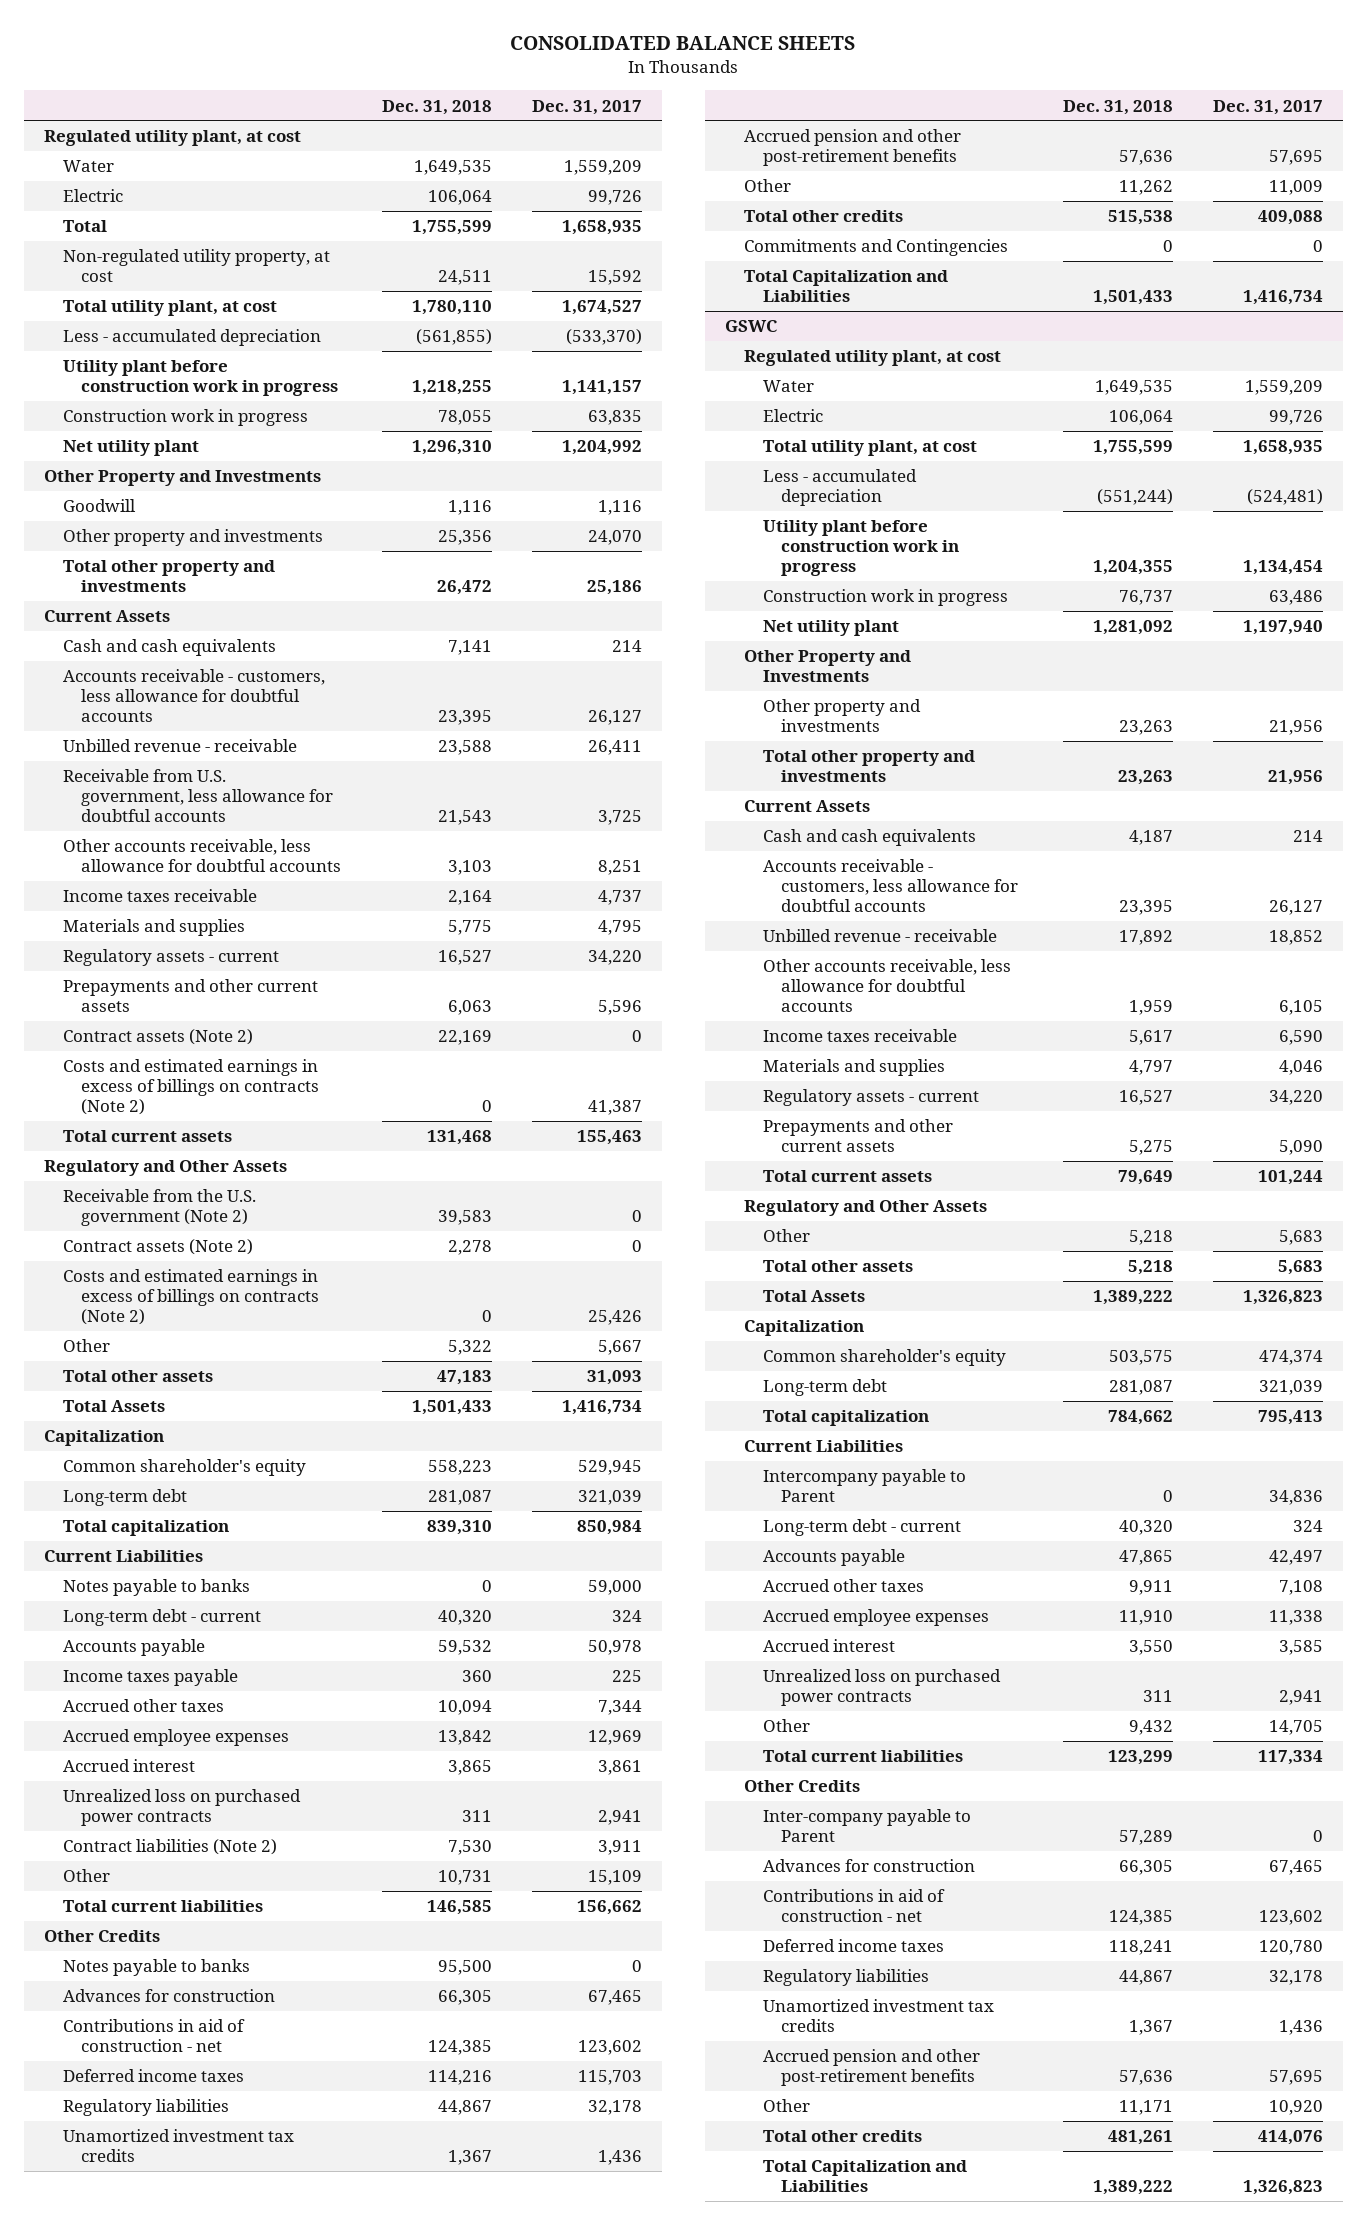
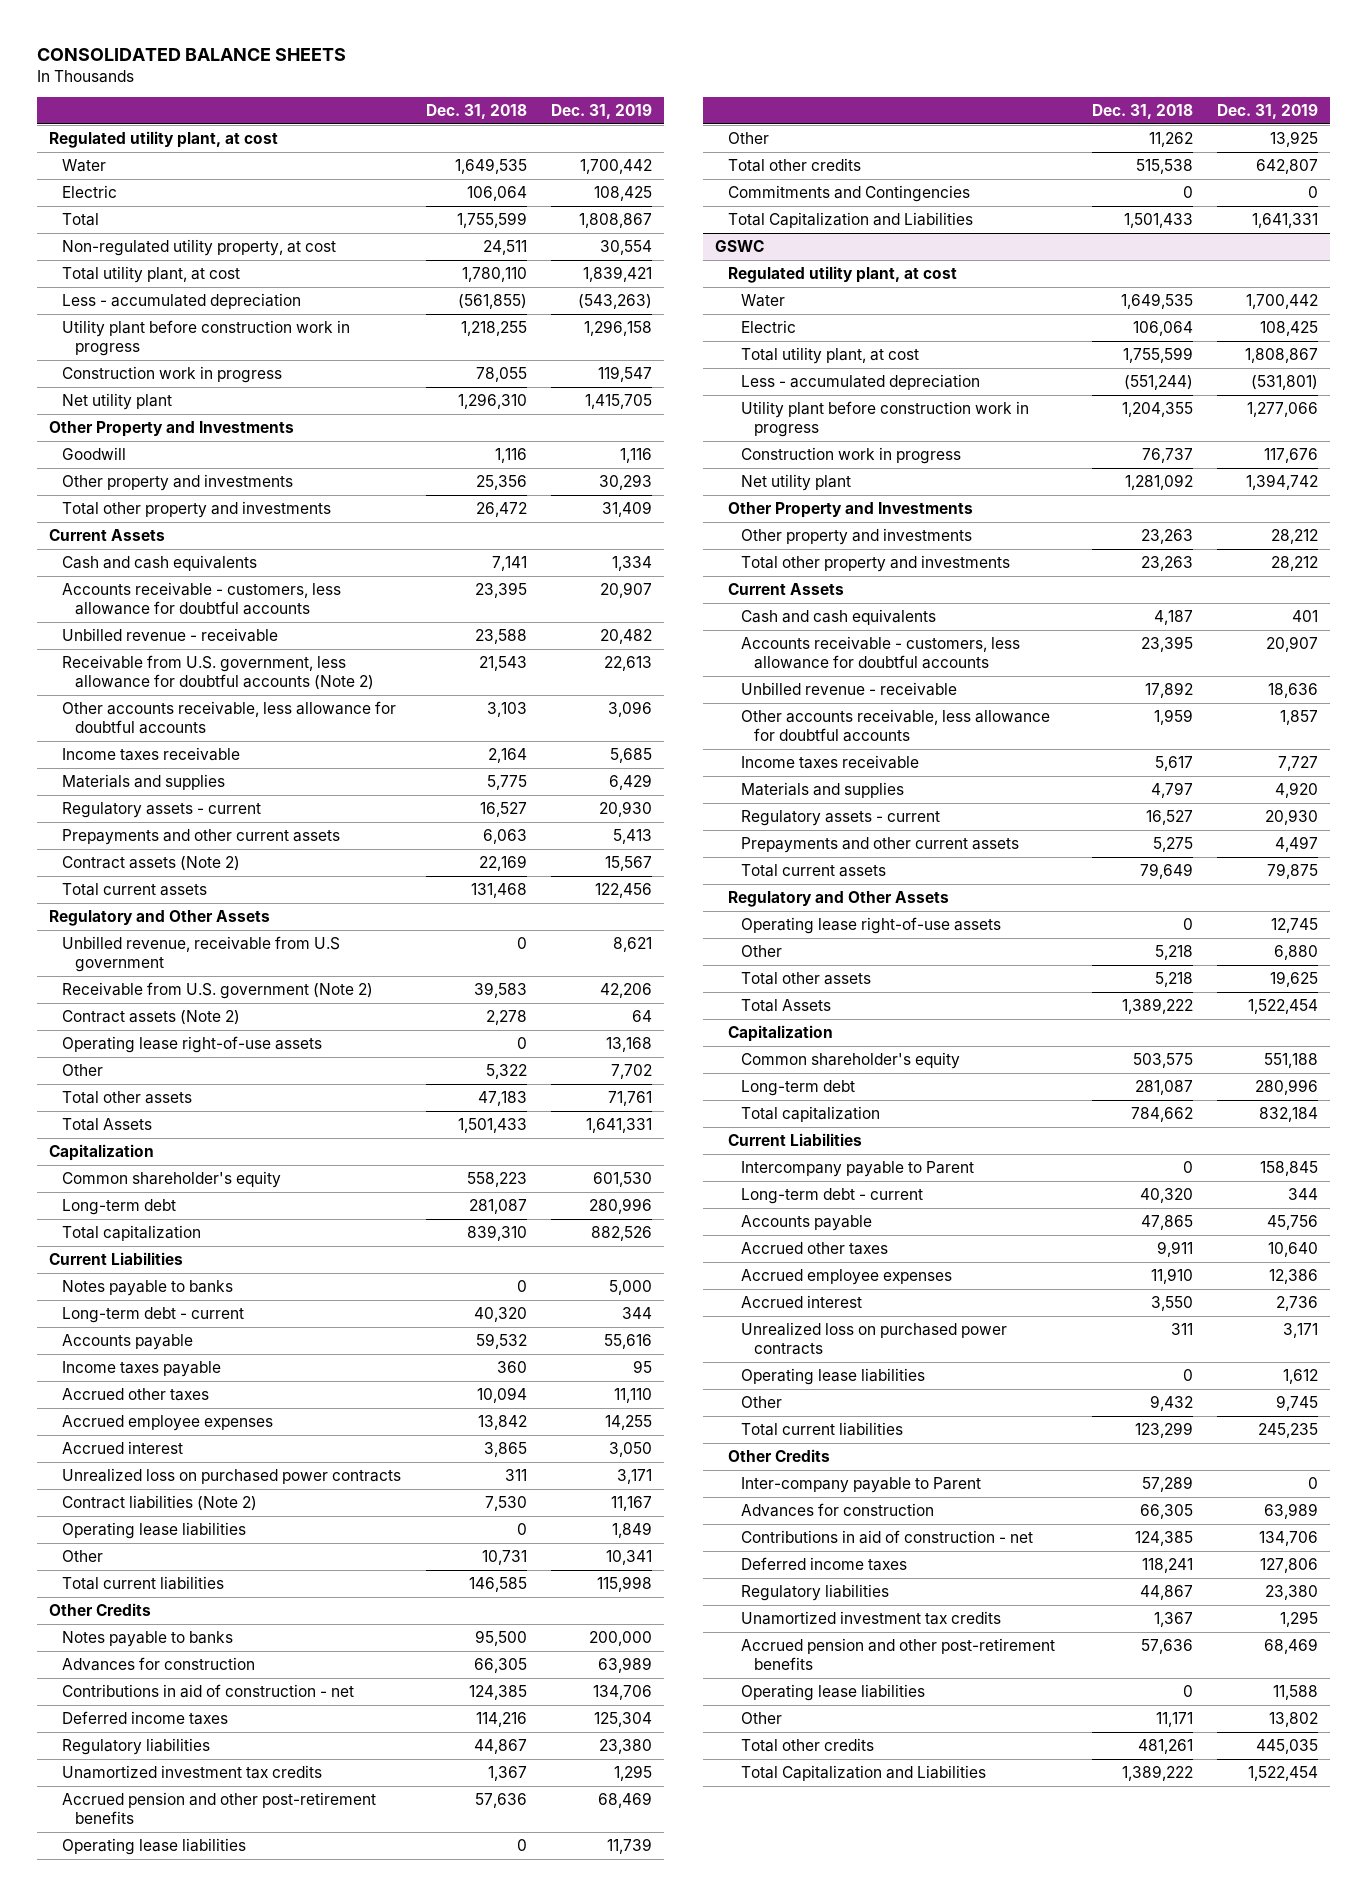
- | Dec. 31, 2018 | Dec. 31, 2017
+ | Dec. 31, 2018 | Dec. 31, 2019
- Receivable from U.S. government, less allowance for doubtful accounts | 21,543 | 3,725
+ Receivable from U.S. government, less allowance for doubtful accounts (Note 2) | 21,543 | 22,613
- Costs and estimated earnings in excess of billings on contracts (Note 2) | 0 | 41,387
- Receivable from the U.S. government (Note 2) | 39,583 | 0
+ Unbilled revenue, receivable from U.S government | 0 | 8,621
+ Receivable from U.S. government (Note 2) | 39,583 | 42,206
- Costs and estimated earnings in excess of billings on contracts (Note 2) | 0 | 25,426
+ Operating lease right-of-use assets | 0 | 13,168
+ Operating lease liabilities | 0 | 1,849
+ Operating lease liabilities | 0 | 11,739
@ GSWC
+ Operating lease right-of-use assets | 0 | 12,745
+ Operating lease liabilities | 0 | 1,612
+ Operating lease liabilities | 0 | 11,588

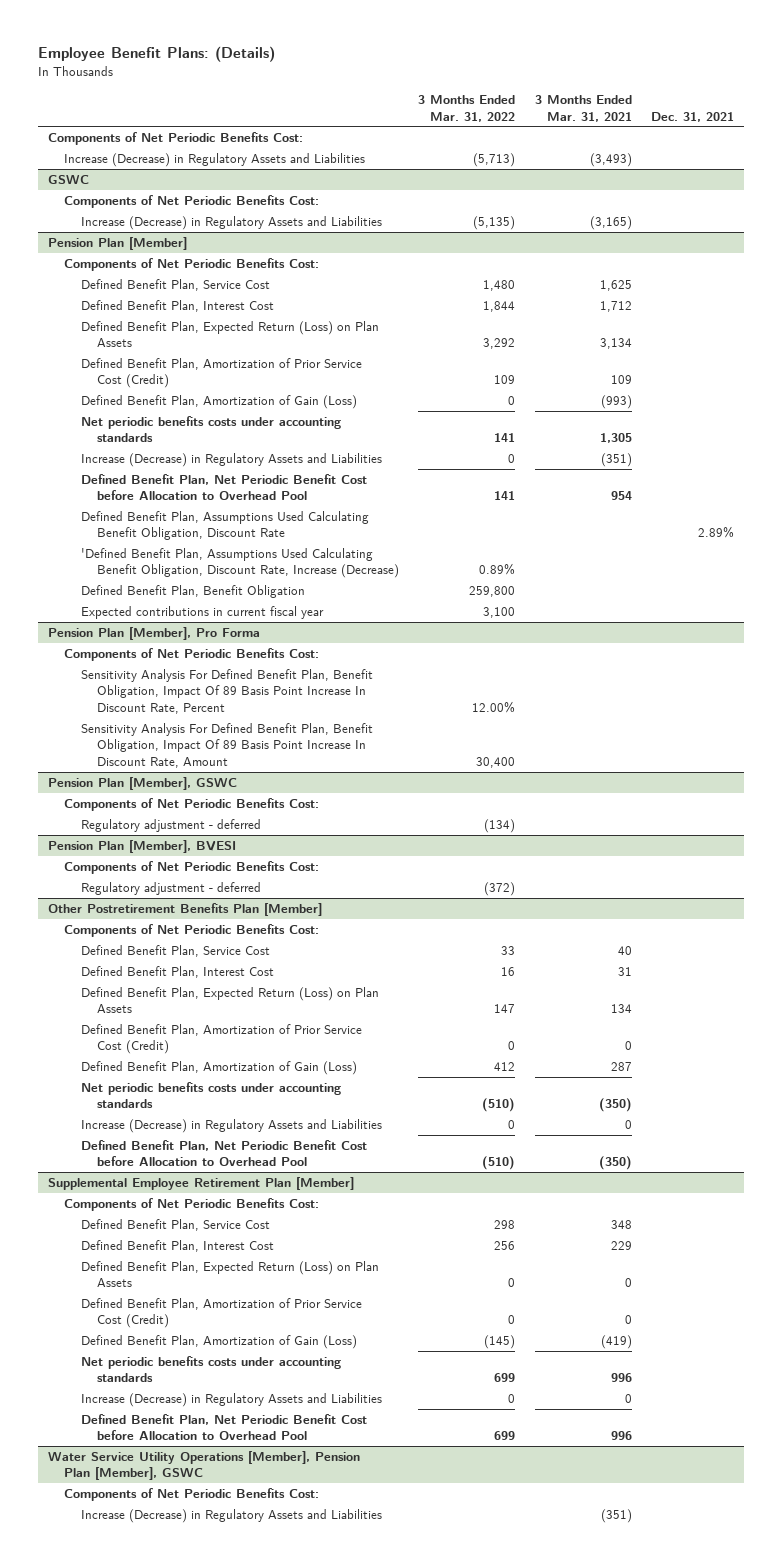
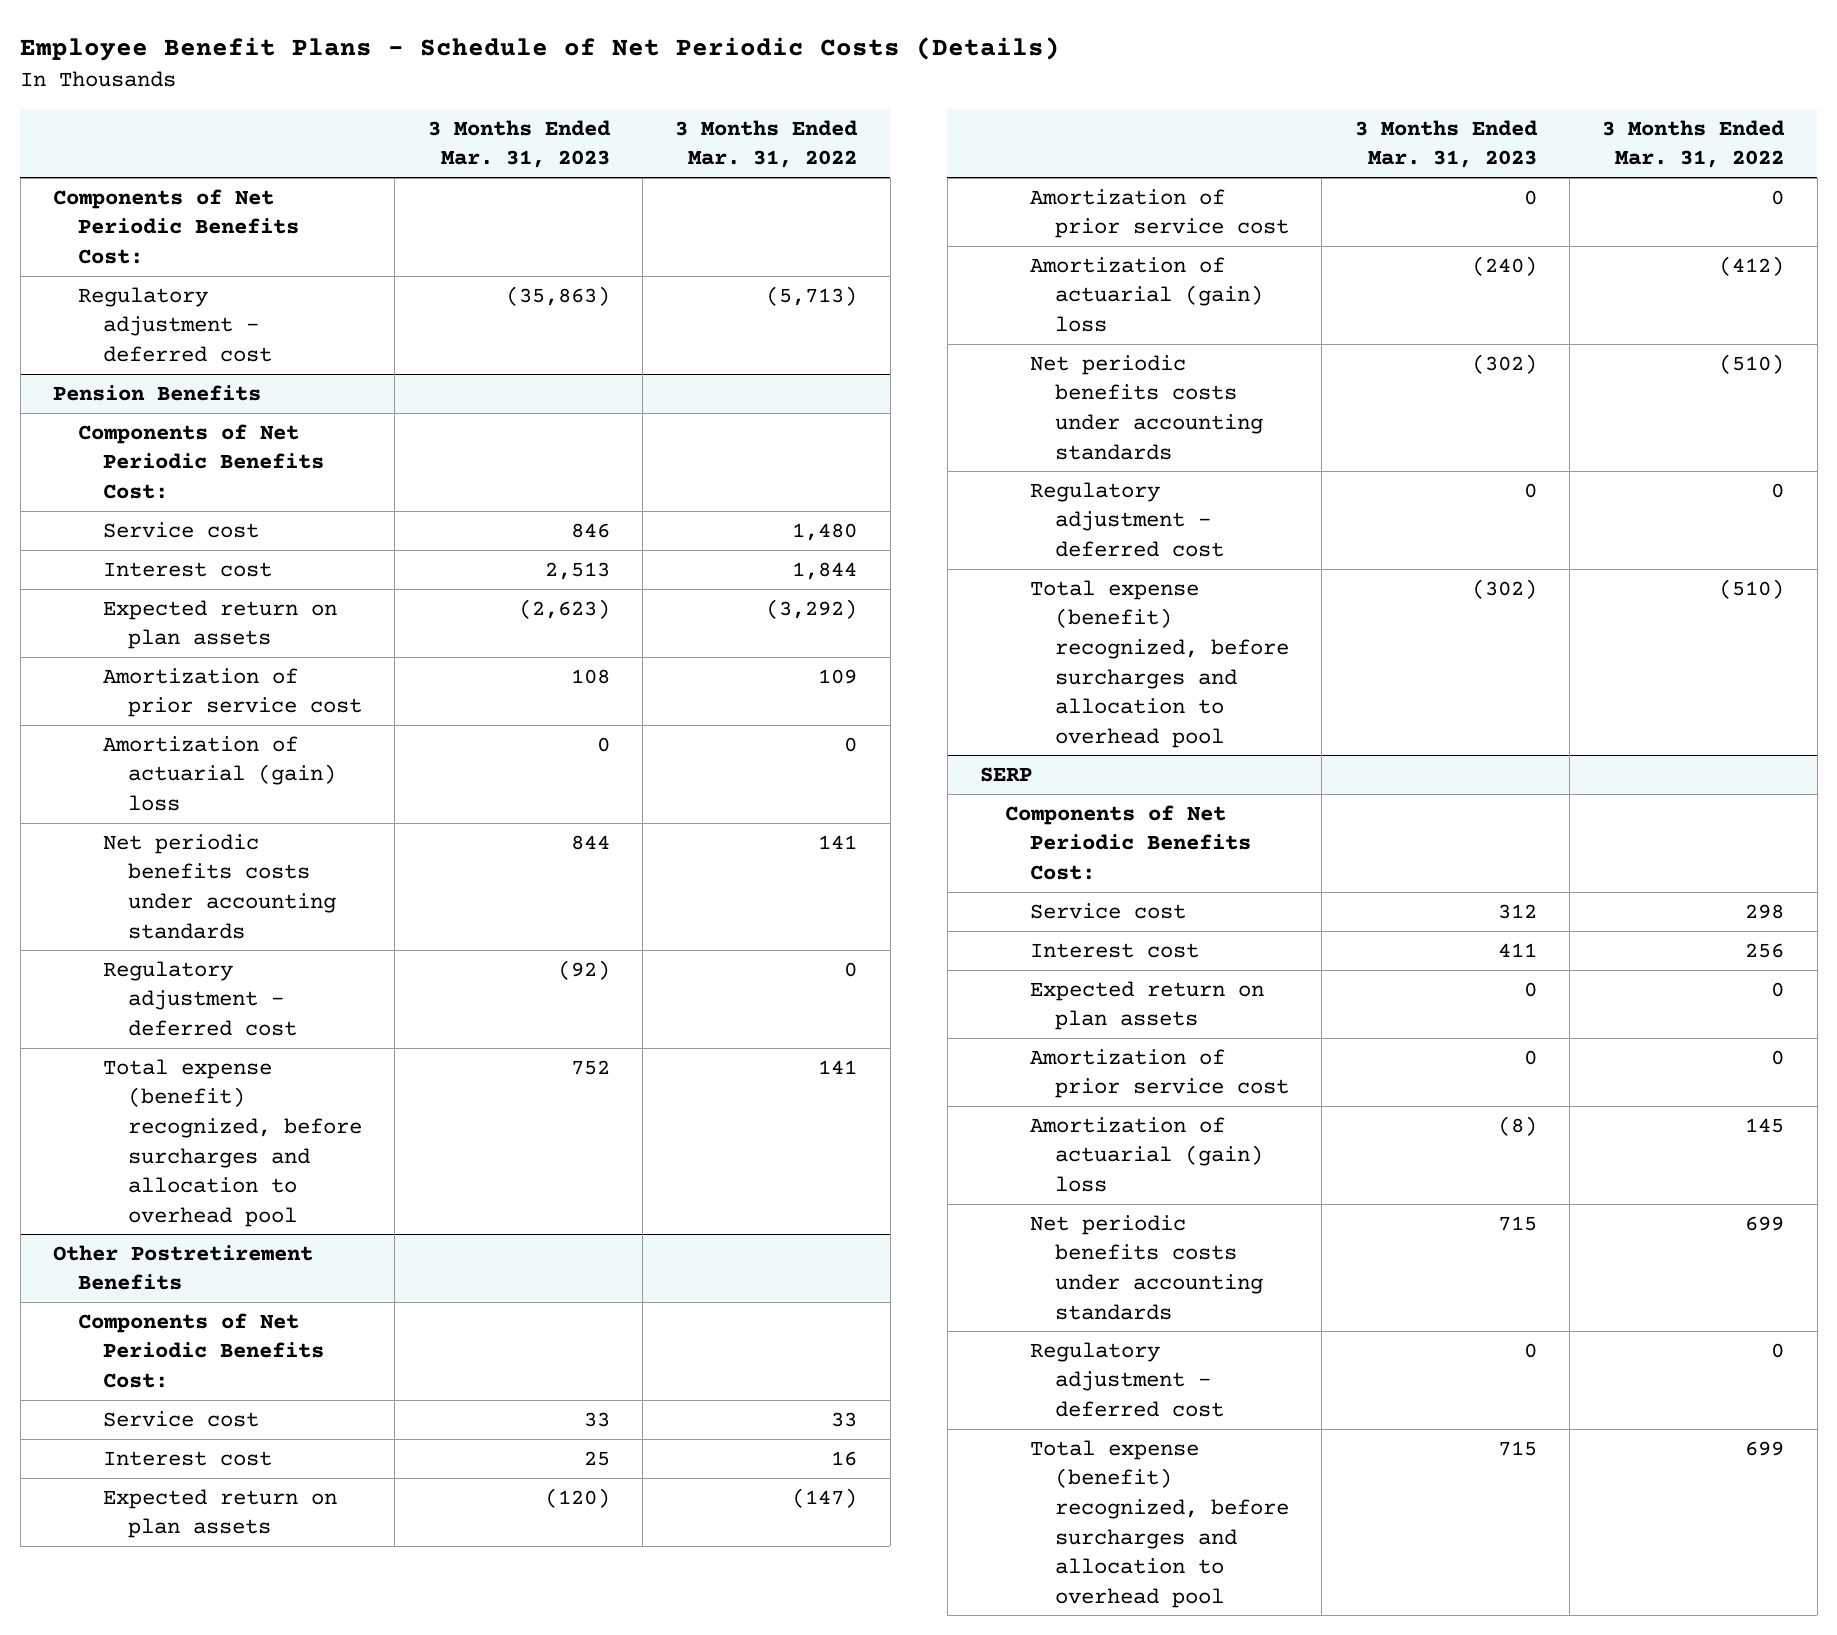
- Employee Benefit Plans: (Details)
+ Employee Benefit Plans - Schedule of Net Periodic Costs (Details)
- | 3 Months Ended Mar. 31, 2022 | 3 Months Ended Mar. 31, 2021 | Dec. 31, 2021
+ | 3 Months Ended Mar. 31, 2023 | 3 Months Ended Mar. 31, 2022
- Increase (Decrease) in Regulatory Assets and Liabilities | (5,713) | (3,493) |
- GSWC
- Components of Net Periodic Benefits Cost:
- Increase (Decrease) in Regulatory Assets and Liabilities | (5,135) | (3,165) |
- Pension Plan [Member]
+ Regulatory adjustment - deferred cost | (35,863) | (5,713)
+ Pension Benefits
- Defined Benefit Plan, Service Cost | 1,480 | 1,625 |
- Defined Benefit Plan, Interest Cost | 1,844 | 1,712 |
- Defined Benefit Plan, Expected Return (Loss) on Plan Assets | 3,292 | 3,134 |
- Defined Benefit Plan, Amortization of Prior Service Cost (Credit) | 109 | 109 |
- Defined Benefit Plan, Amortization of Gain (Loss) | 0 | (993) |
+ Service cost | 846 | 1,480
+ Interest cost | 2,513 | 1,844
+ Expected return on plan assets | (2,623) | (3,292)
+ Amortization of prior service cost | 108 | 109
+ Amortization of actuarial (gain) loss | 0 | 0
- Increase (Decrease) in Regulatory Assets and Liabilities | 0 | (351) |
- Defined Benefit Plan, Net Periodic Benefit Cost before Allocation to Overhead Pool | 141 | 954 |
- Defined Benefit Plan, Assumptions Used Calculating Benefit Obligation, Discount Rate | | | 2.89%
- 'Defined Benefit Plan, Assumptions Used Calculating Benefit Obligation, Discount Rate, Increase (Decrease) | 0.89% | |
- Defined Benefit Plan, Benefit Obligation | 259,800 | |
- Expected contributions in current fiscal year | 3,100 | |
- Pension Plan [Member], Pro Forma
- Components of Net Periodic Benefits Cost:
- Sensitivity Analysis For Defined Benefit Plan, Benefit Obligation, Impact Of 89 Basis Point Increase In Discount Rate, Percent | 12.00% | |
- Sensitivity Analysis For Defined Benefit Plan, Benefit Obligation, Impact Of 89 Basis Point Increase In Discount Rate, Amount | 30,400 | |
- Pension Plan [Member], GSWC
- Components of Net Periodic Benefits Cost:
- Regulatory adjustment - deferred | (134) | |
- Pension Plan [Member], BVESI
- Components of Net Periodic Benefits Cost:
- Regulatory adjustment - deferred | (372) | |
- Other Postretirement Benefits Plan [Member]
+ Regulatory adjustment - deferred cost | (92) | 0
+ Total expense (benefit) recognized, before surcharges and allocation to overhead pool | 752 | 141
+ Other Postretirement Benefits
- Defined Benefit Plan, Service Cost | 33 | 40 |
- Defined Benefit Plan, Interest Cost | 16 | 31 |
- Defined Benefit Plan, Expected Return (Loss) on Plan Assets | 147 | 134 |
- Defined Benefit Plan, Amortization of Prior Service Cost (Credit) | 0 | 0 |
- Defined Benefit Plan, Amortization of Gain (Loss) | 412 | 287 |
+ Service cost | 33 | 33
+ Interest cost | 25 | 16
+ Expected return on plan assets | (120) | (147)
+ Amortization of prior service cost | 0 | 0
+ Amortization of actuarial (gain) loss | (240) | (412)
- Increase (Decrease) in Regulatory Assets and Liabilities | 0 | 0 |
- Defined Benefit Plan, Net Periodic Benefit Cost before Allocation to Overhead Pool | (510) | (350) |
- Supplemental Employee Retirement Plan [Member]
+ Regulatory adjustment - deferred cost | 0 | 0
+ Total expense (benefit) recognized, before surcharges and allocation to overhead pool | (302) | (510)
+ SERP
- Defined Benefit Plan, Service Cost | 298 | 348 |
- Defined Benefit Plan, Interest Cost | 256 | 229 |
- Defined Benefit Plan, Expected Return (Loss) on Plan Assets | 0 | 0 |
- Defined Benefit Plan, Amortization of Prior Service Cost (Credit) | 0 | 0 |
- Defined Benefit Plan, Amortization of Gain (Loss) | (145) | (419) |
+ Service cost | 312 | 298
+ Interest cost | 411 | 256
+ Expected return on plan assets | 0 | 0
+ Amortization of prior service cost | 0 | 0
+ Amortization of actuarial (gain) loss | (8) | 145
- Increase (Decrease) in Regulatory Assets and Liabilities | 0 | 0 |
- Defined Benefit Plan, Net Periodic Benefit Cost before Allocation to Overhead Pool | 699 | 996 |
- Water Service Utility Operations [Member], Pension Plan [Member], GSWC
- Components of Net Periodic Benefits Cost:
- Increase (Decrease) in Regulatory Assets and Liabilities | | (351) |
+ Regulatory adjustment - deferred cost | 0 | 0
+ Total expense (benefit) recognized, before surcharges and allocation to overhead pool | 715 | 699

